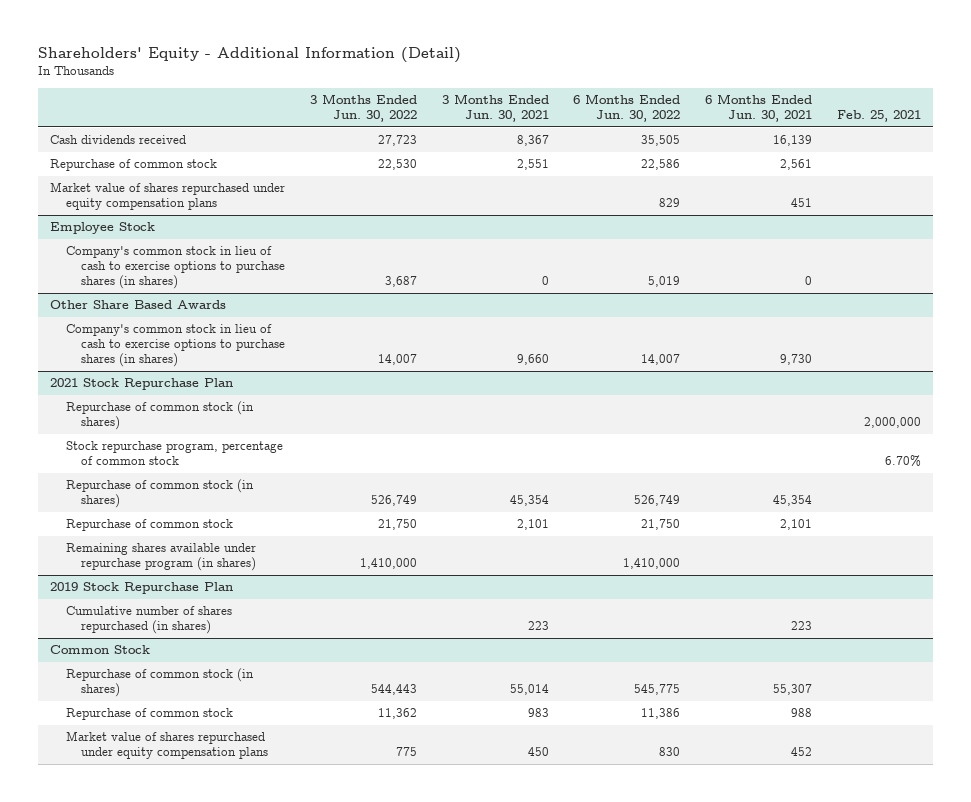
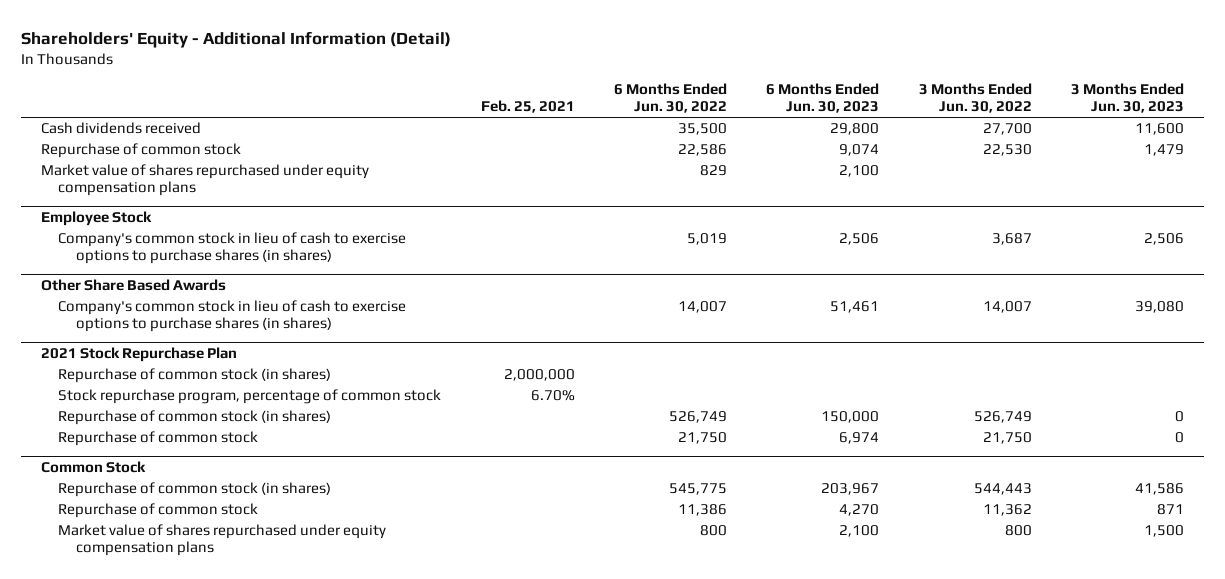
- | 3 Months Ended Jun. 30, 2022 | 3 Months Ended Jun. 30, 2021 | 6 Months Ended Jun. 30, 2022 | 6 Months Ended Jun. 30, 2021 | Feb. 25, 2021
+ | Feb. 25, 2021 | 6 Months Ended Jun. 30, 2022 | 6 Months Ended Jun. 30, 2023 | 3 Months Ended Jun. 30, 2022 | 3 Months Ended Jun. 30, 2023
- Cash dividends received | 27,723 | 8,367 | 35,505 | 16,139 |
+ Cash dividends received | | 35,500 | 29,800 | 27,700 | 11,600
@ 2021 Stock Repurchase Plan
- Remaining shares available under repurchase program (in shares) | 1,410,000 | | 1,410,000 | |
- 2019 Stock Repurchase Plan
- Cumulative number of shares repurchased (in shares) | | 223 | | 223 |
@ Common Stock
- Market value of shares repurchased under equity compensation plans | 775 | 450 | 830 | 452 |
+ Market value of shares repurchased under equity compensation plans | | 800 | 2,100 | 800 | 1,500

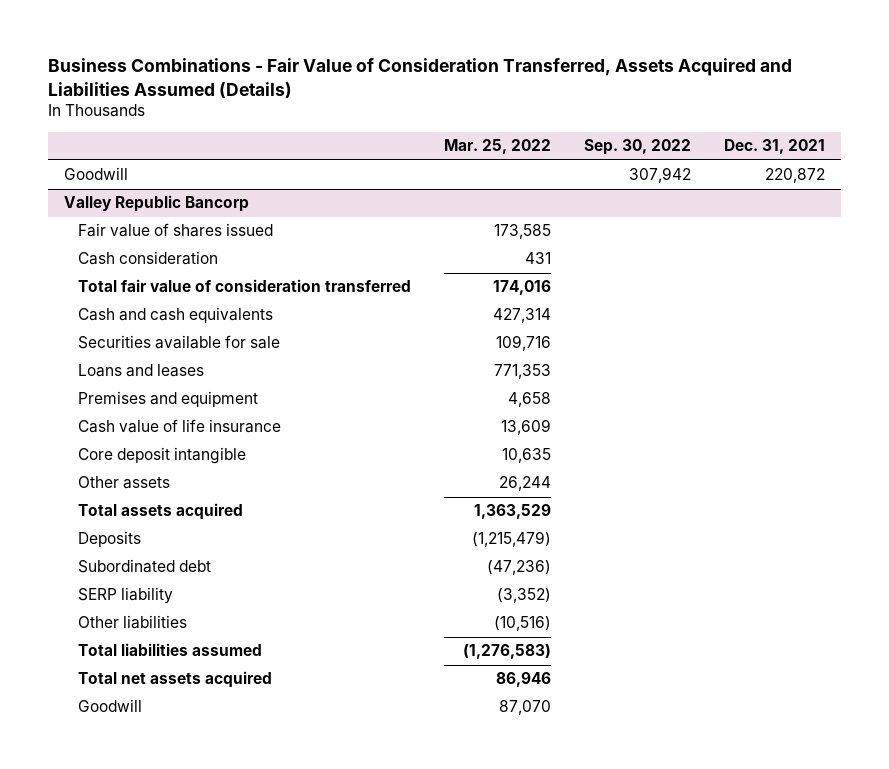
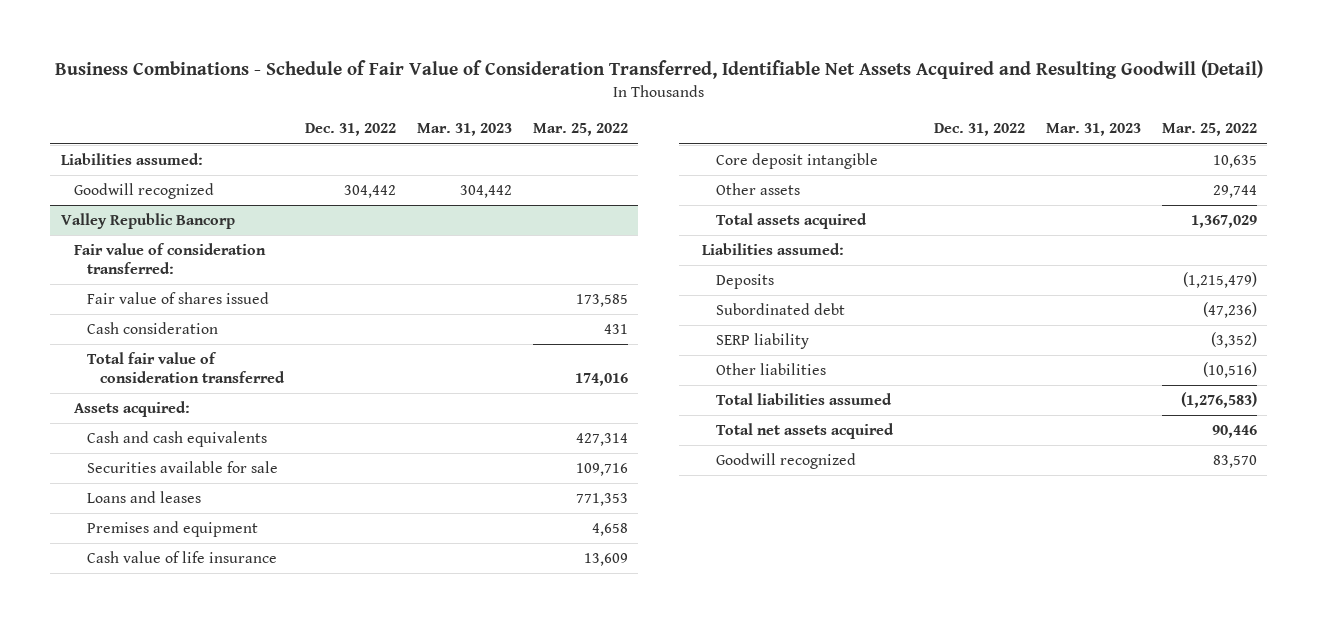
- Business Combinations - Fair Value of Consideration Transferred, Assets Acquired and Liabilities Assumed (Details)
+ Business Combinations - Schedule of Fair Value of Consideration Transferred, Identifiable Net Assets Acquired and Resulting Goodwill (Detail)
- | Mar. 25, 2022 | Sep. 30, 2022 | Dec. 31, 2021
+ | Dec. 31, 2022 | Mar. 31, 2023 | Mar. 25, 2022
- Goodwill | | 307,942 | 220,872
+ Liabilities assumed:
+ Goodwill recognized | 304,442 | 304,442 |
@ Valley Republic Bancorp
+ Fair value of consideration transferred:
+ Assets acquired:
- Other assets | 26,244 | |
- Total assets acquired | 1,363,529 | |
+ Other assets | | | 29,744
+ Total assets acquired | | | 1,367,029
+ Liabilities assumed:
- Total net assets acquired | 86,946 | |
- Goodwill | 87,070 | |
+ Total net assets acquired | | | 90,446
+ Goodwill recognized | | | 83,570

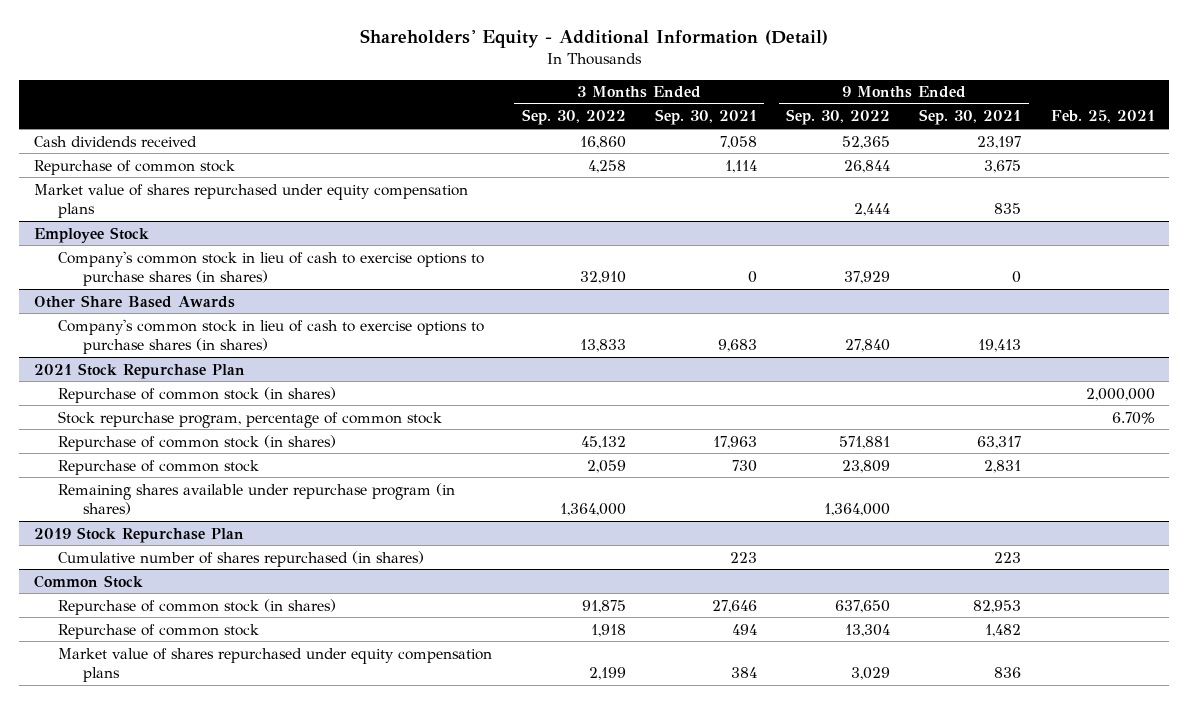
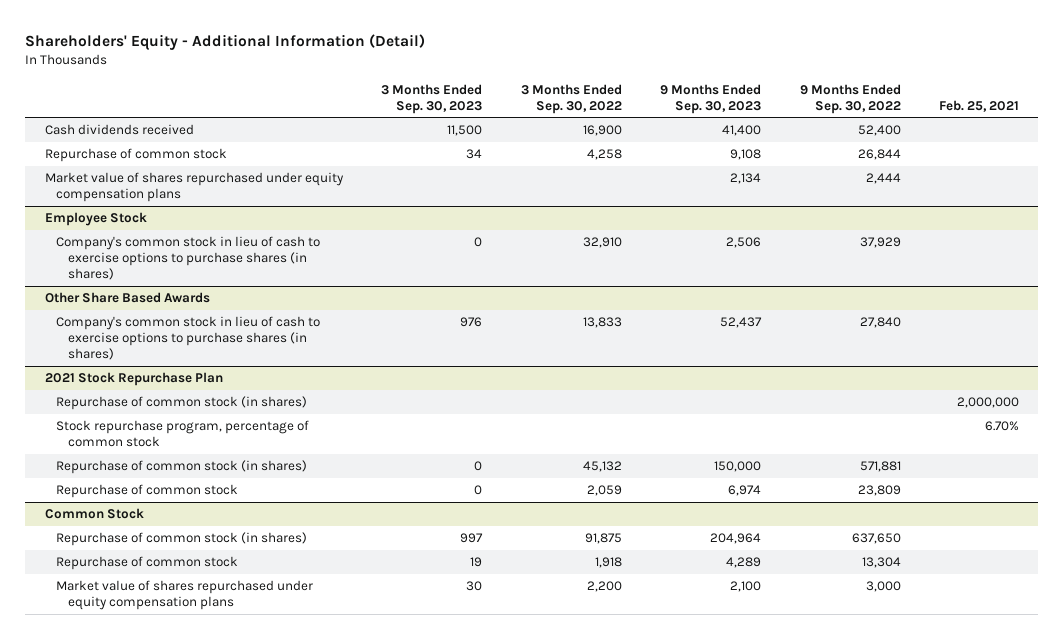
- | 3 Months Ended Sep. 30, 2022 | 3 Months Ended Sep. 30, 2021 | 9 Months Ended Sep. 30, 2022 | 9 Months Ended Sep. 30, 2021 | Feb. 25, 2021
+ | 3 Months Ended Sep. 30, 2023 | 3 Months Ended Sep. 30, 2022 | 9 Months Ended Sep. 30, 2023 | 9 Months Ended Sep. 30, 2022 | Feb. 25, 2021
- Cash dividends received | 16,860 | 7,058 | 52,365 | 23,197 |
+ Cash dividends received | 11,500 | 16,900 | 41,400 | 52,400 |
@ 2021 Stock Repurchase Plan
- Remaining shares available under repurchase program (in shares) | 1,364,000 | | 1,364,000 | |
- 2019 Stock Repurchase Plan
- Cumulative number of shares repurchased (in shares) | | 223 | | 223 |
@ Common Stock
- Market value of shares repurchased under equity compensation plans | 2,199 | 384 | 3,029 | 836 |
+ Market value of shares repurchased under equity compensation plans | 30 | 2,200 | 2,100 | 3,000 |

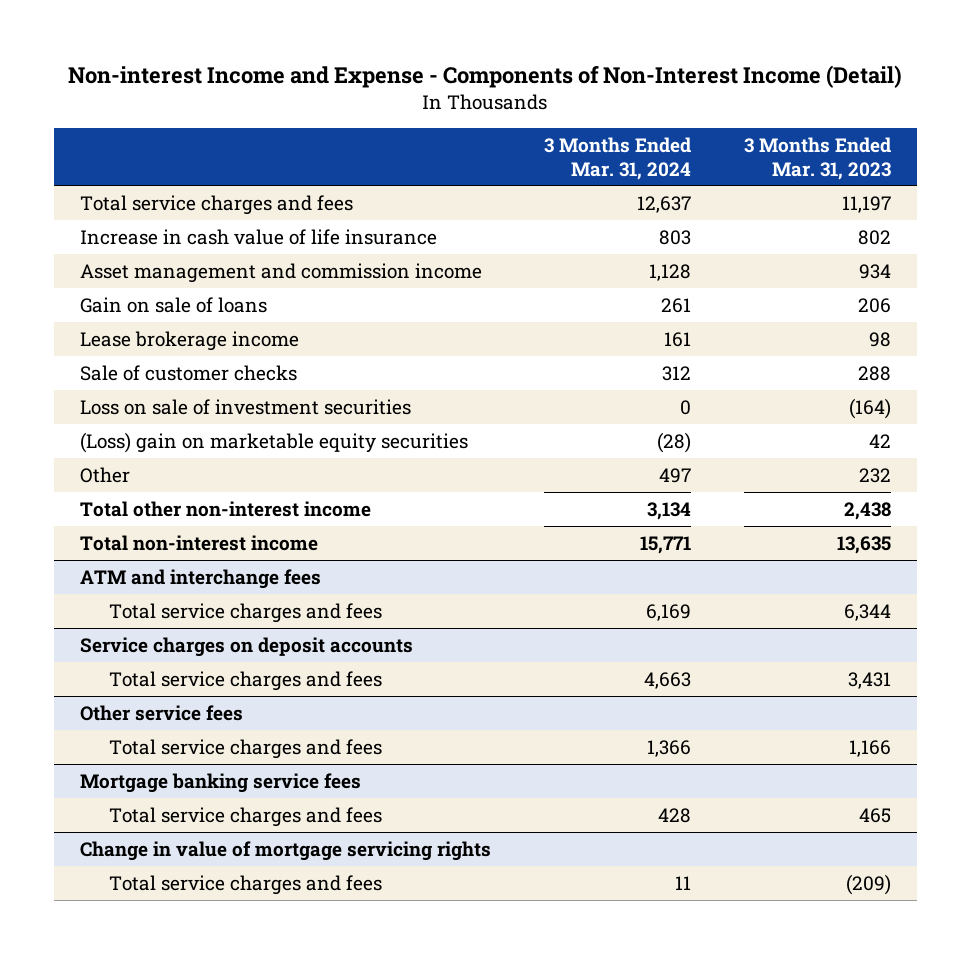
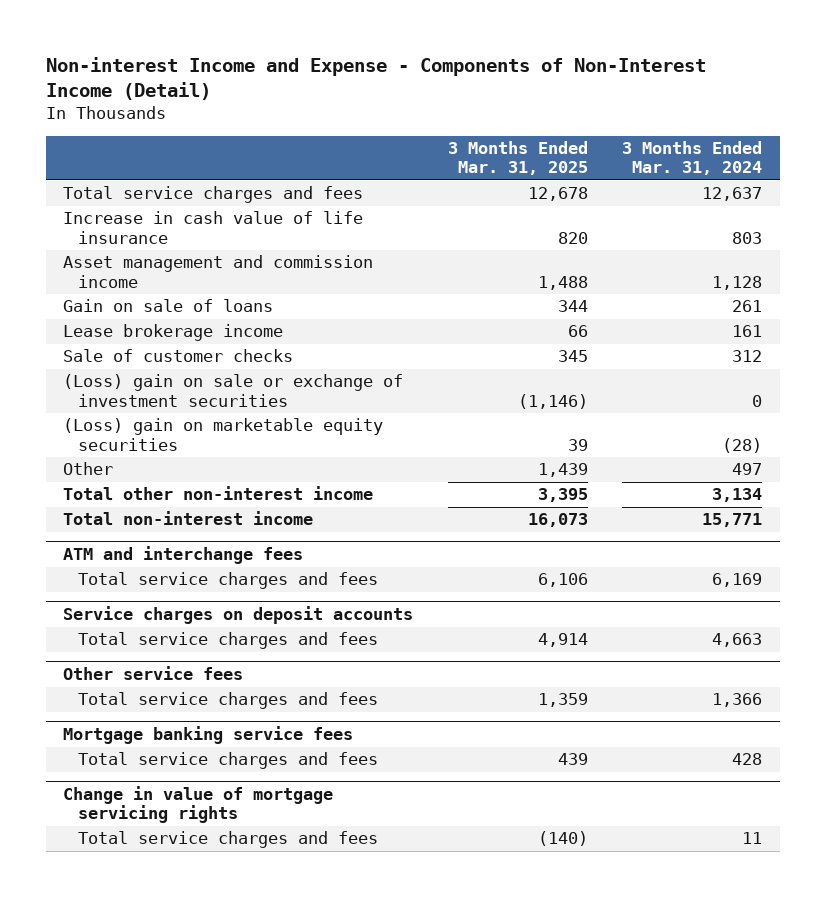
- | 3 Months Ended Mar. 31, 2024 | 3 Months Ended Mar. 31, 2023
+ | 3 Months Ended Mar. 31, 2025 | 3 Months Ended Mar. 31, 2024
- Loss on sale of investment securities | 0 | (164)
+ (Loss) gain on sale or exchange of investment securities | (1,146) | 0

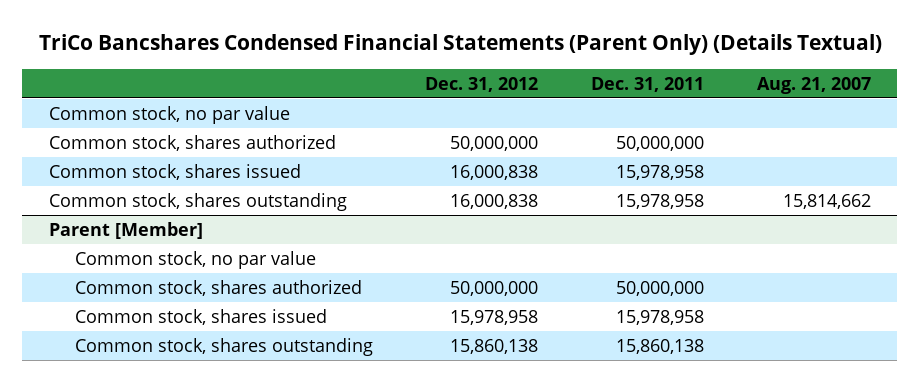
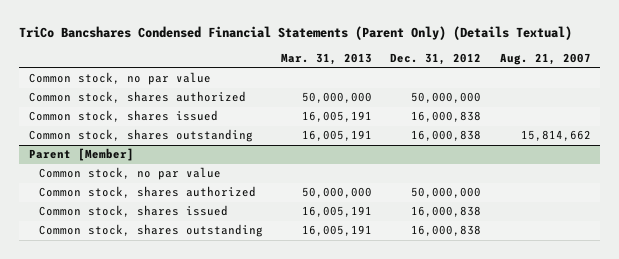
- | Dec. 31, 2012 | Dec. 31, 2011 | Aug. 21, 2007
+ | Mar. 31, 2013 | Dec. 31, 2012 | Aug. 21, 2007
@ Parent [Member]
- Common stock, shares issued | 15,978,958 | 15,978,958 |
- Common stock, shares outstanding | 15,860,138 | 15,860,138 |
+ Common stock, shares issued | 16,005,191 | 16,000,838 |
+ Common stock, shares outstanding | 16,005,191 | 16,000,838 |

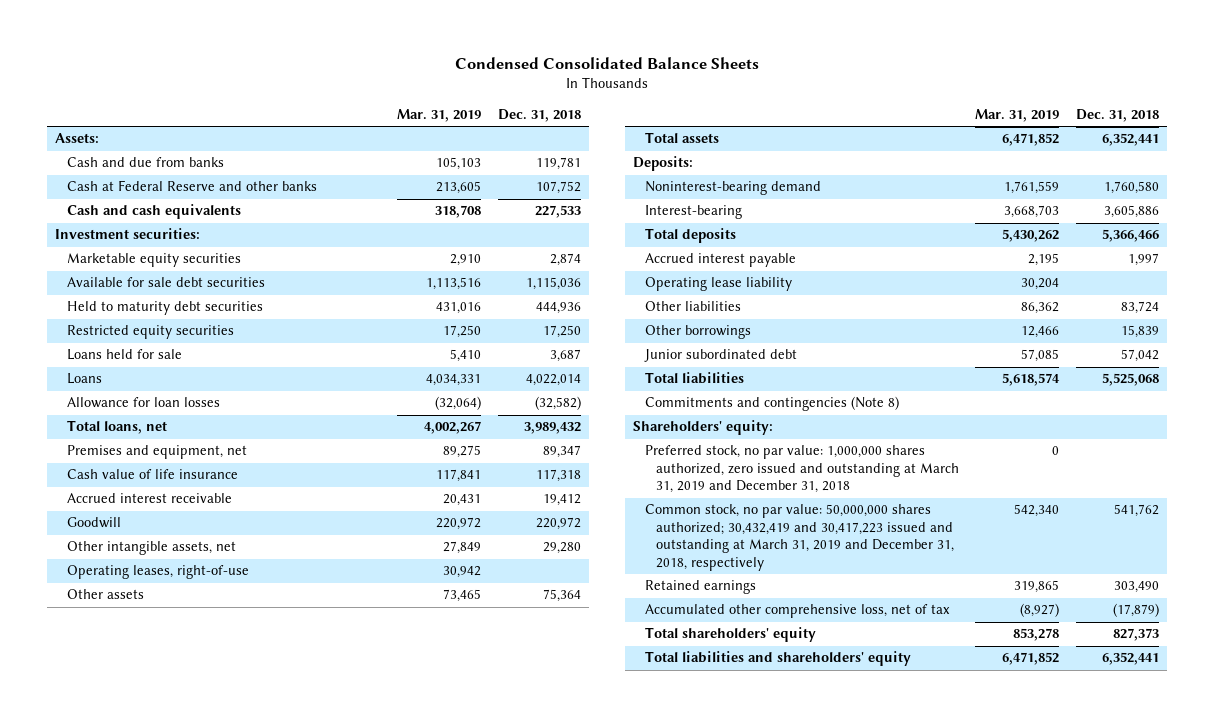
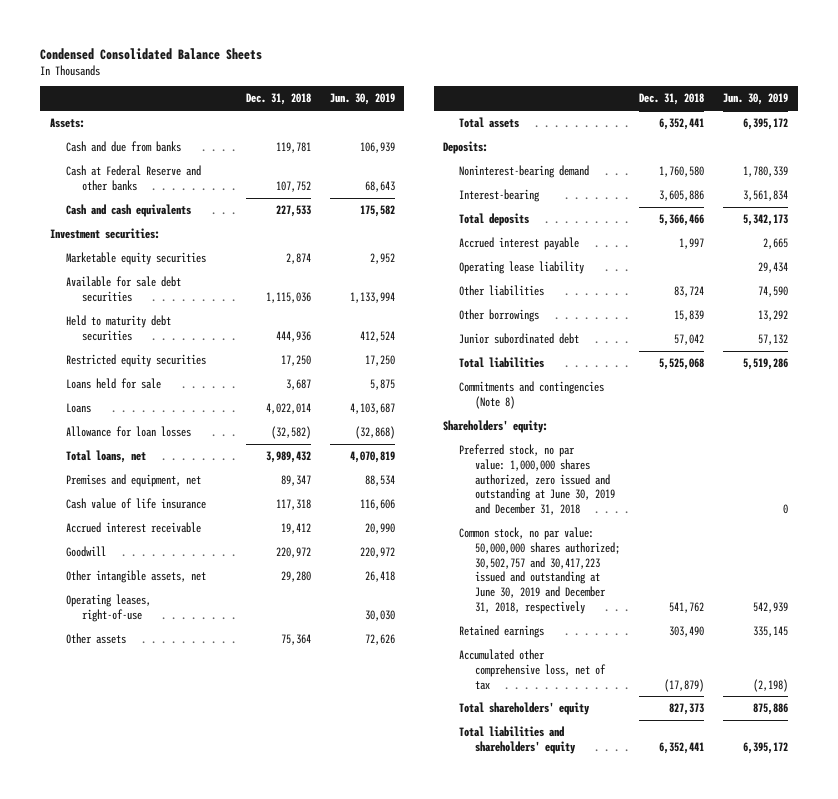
- | Mar. 31, 2019 | Dec. 31, 2018
+ | Dec. 31, 2018 | Jun. 30, 2019
- Preferred stock, no par value: 1,000,000 shares authorized, zero issued and outstanding at March 31, 2019 and December 31, 2018 | 0 |
- Common stock, no par value: 50,000,000 shares authorized; 30,432,419 and 30,417,223 issued and outstanding at March 31, 2019 and December 31, 2018, respectively | 542,340 | 541,762
+ Preferred stock, no par value: 1,000,000 shares authorized, zero issued and outstanding at June 30, 2019 and December 31, 2018 | | 0
+ Common stock, no par value: 50,000,000 shares authorized; 30,502,757 and 30,417,223 issued and outstanding at June 30, 2019 and December 31, 2018, respectively | 541,762 | 542,939

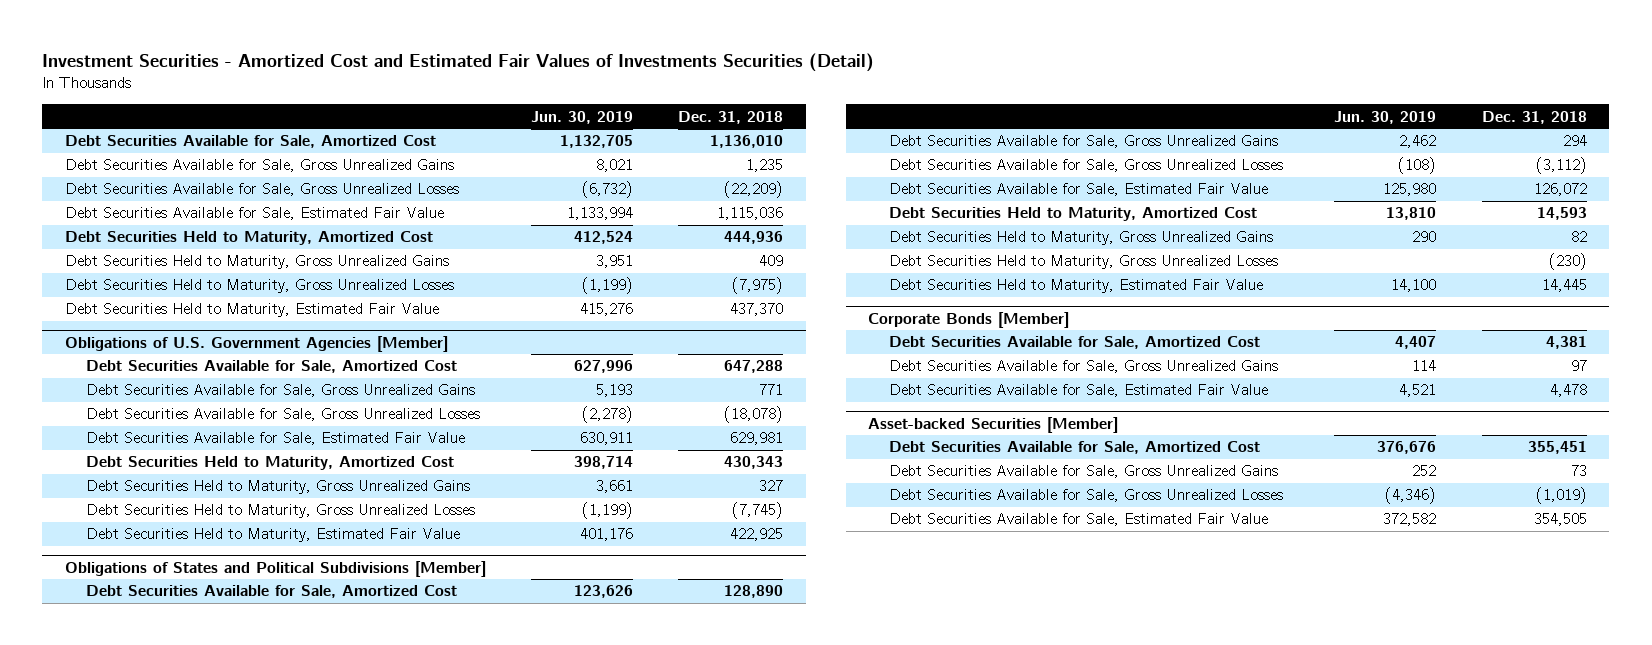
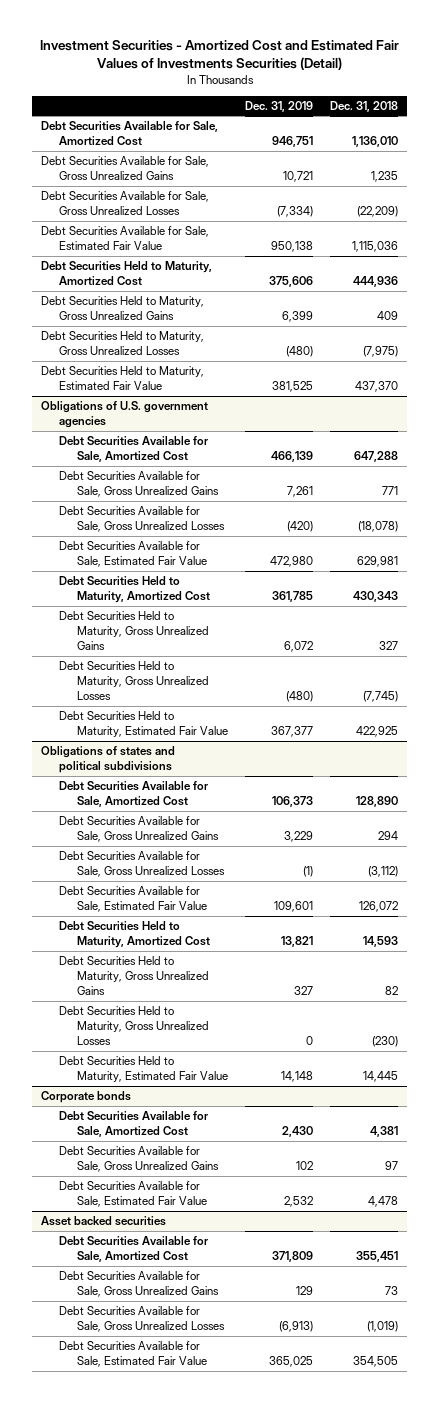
- | Jun. 30, 2019 | Dec. 31, 2018
+ | Dec. 31, 2019 | Dec. 31, 2018
- Obligations of U.S. Government Agencies [Member]
+ Obligations of U.S. government agencies
- Obligations of States and Political Subdivisions [Member]
+ Obligations of states and political subdivisions
- Corporate Bonds [Member]
+ Corporate bonds
- Asset-backed Securities [Member]
+ Asset backed securities

